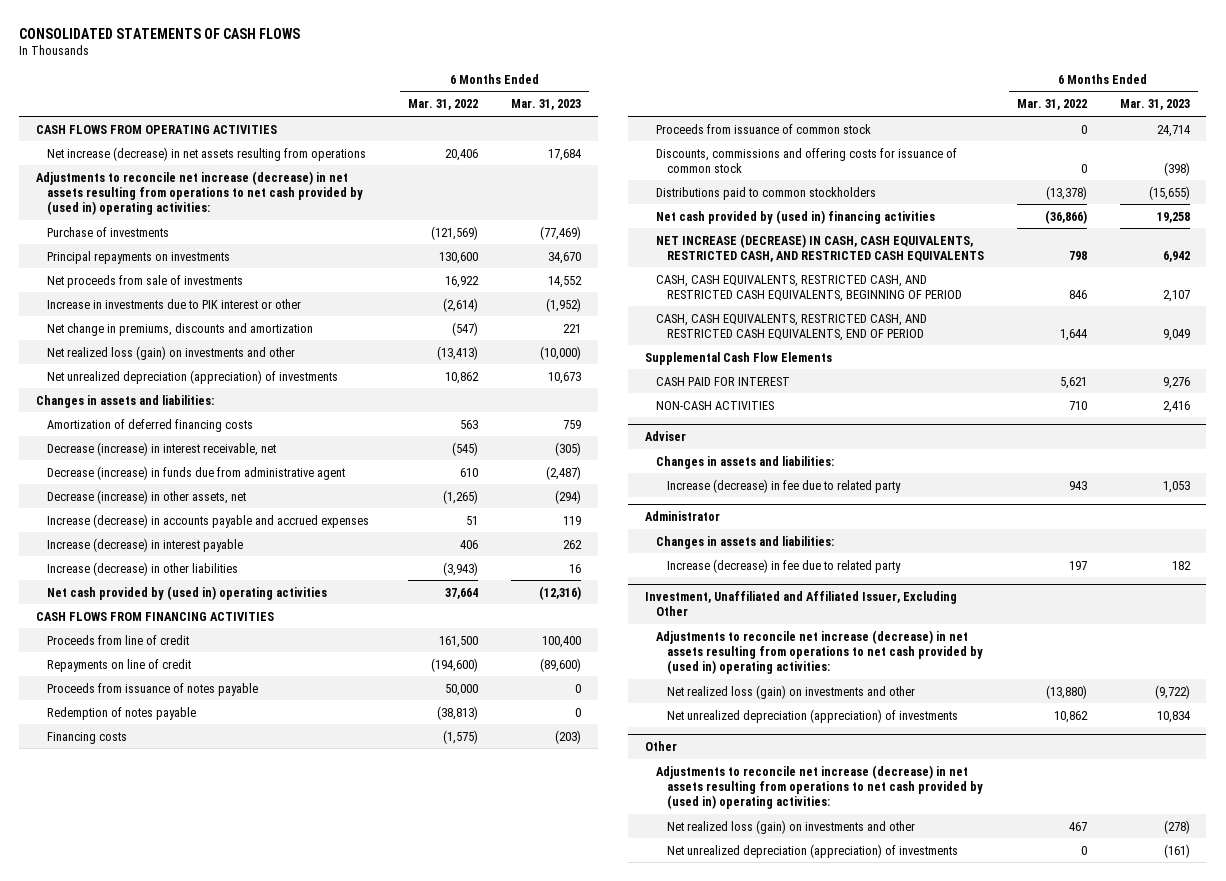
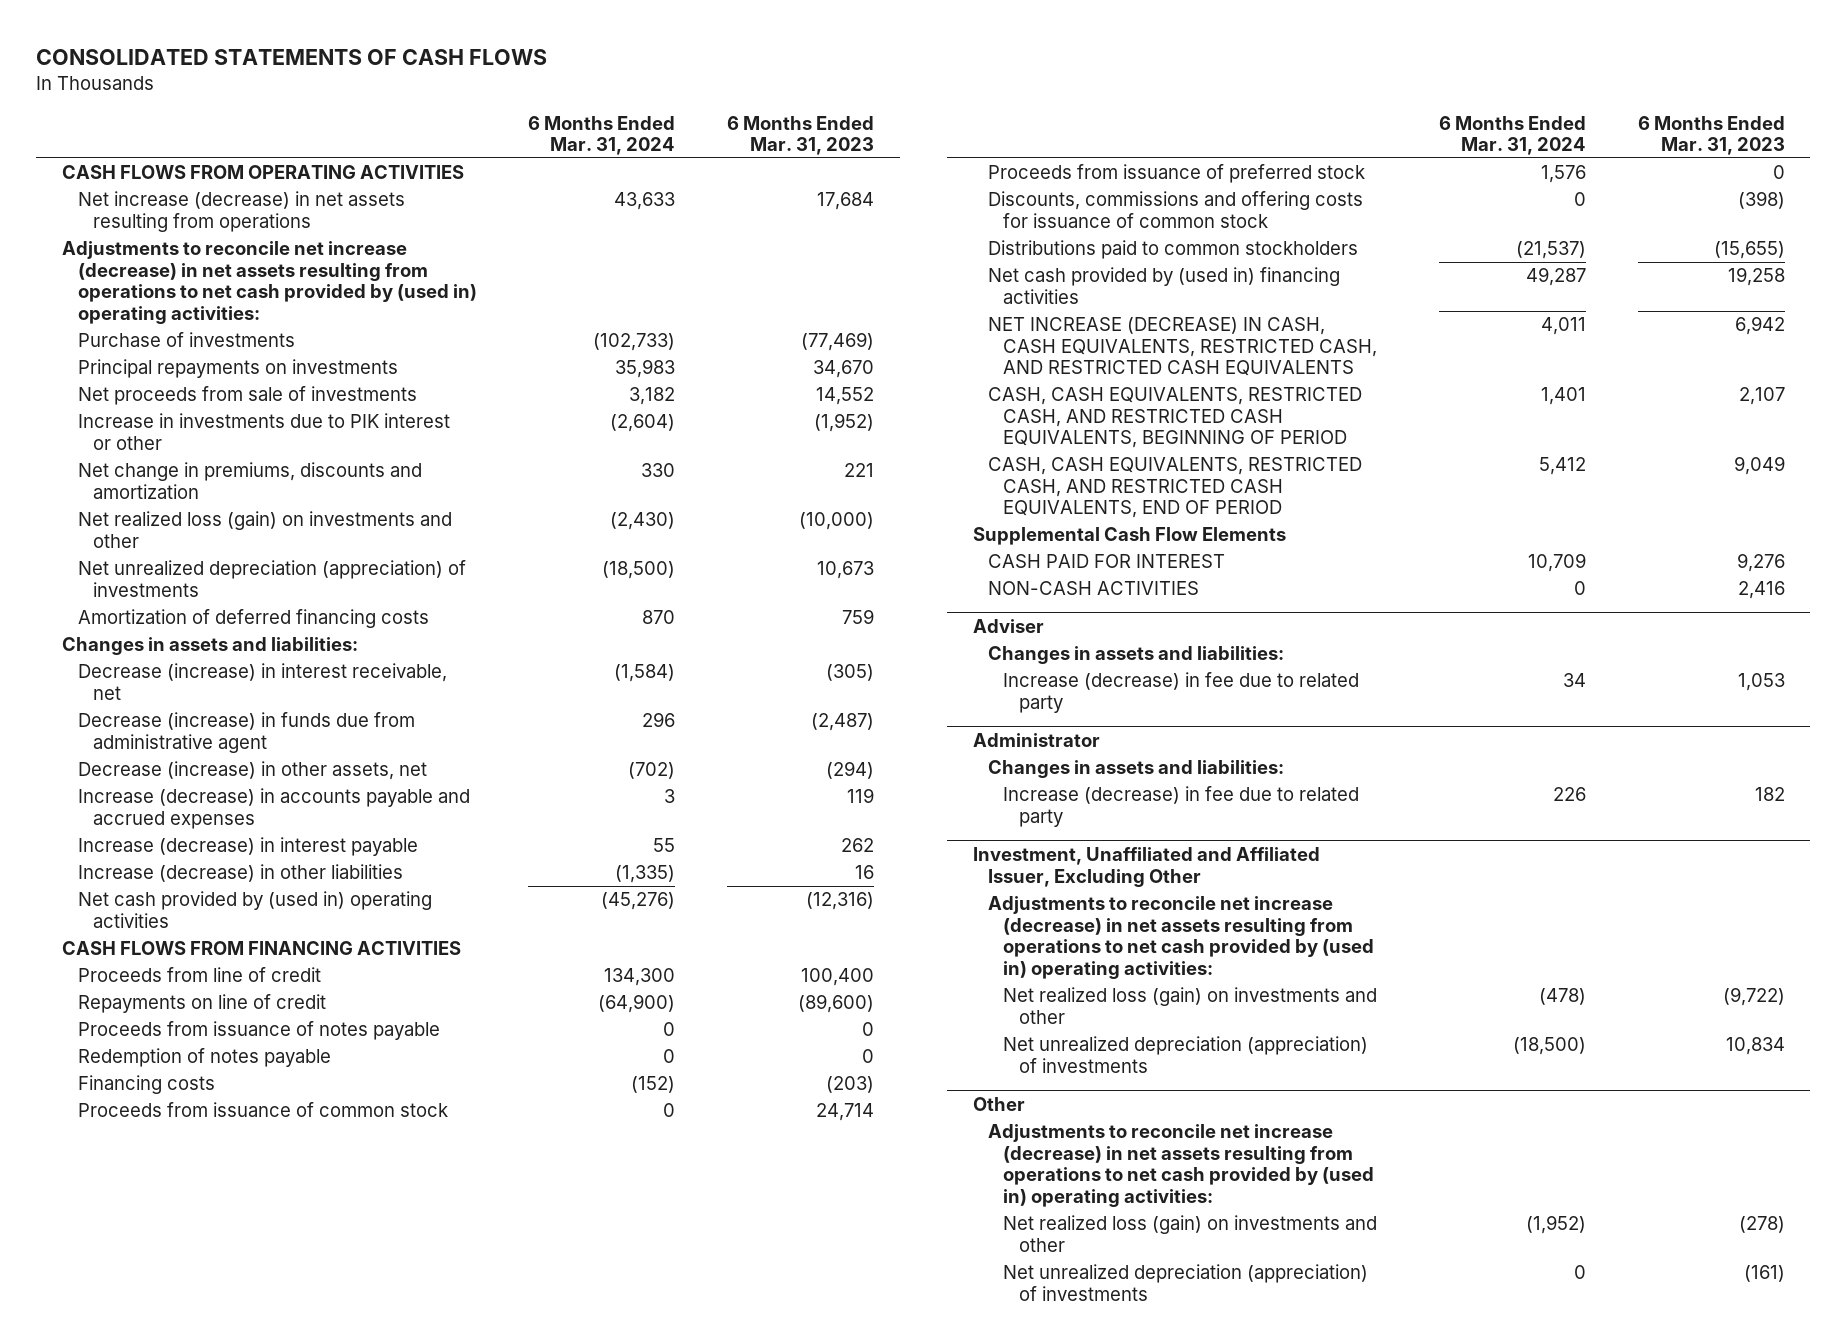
- | 6 Months Ended Mar. 31, 2022 | 6 Months Ended Mar. 31, 2023
+ | 6 Months Ended Mar. 31, 2024 | 6 Months Ended Mar. 31, 2023
moved down: Changes in assets and liabilities:
+ Proceeds from issuance of preferred stock | 1,576 | 0

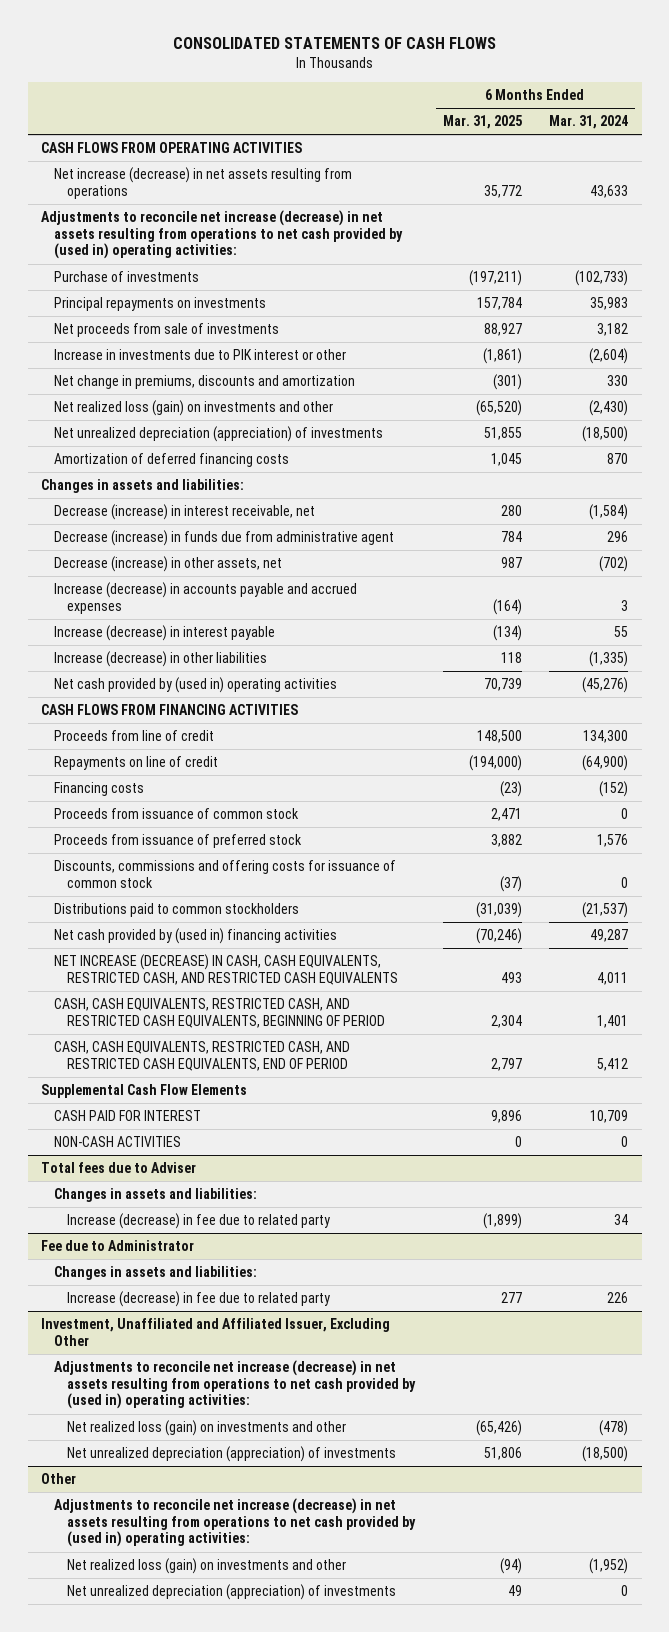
- | 6 Months Ended Mar. 31, 2024 | 6 Months Ended Mar. 31, 2023
+ | 6 Months Ended Mar. 31, 2025 | 6 Months Ended Mar. 31, 2024
- Proceeds from issuance of notes payable | 0 | 0
- Redemption of notes payable | 0 | 0
- Adviser
+ Total fees due to Adviser
- Administrator
+ Fee due to Administrator

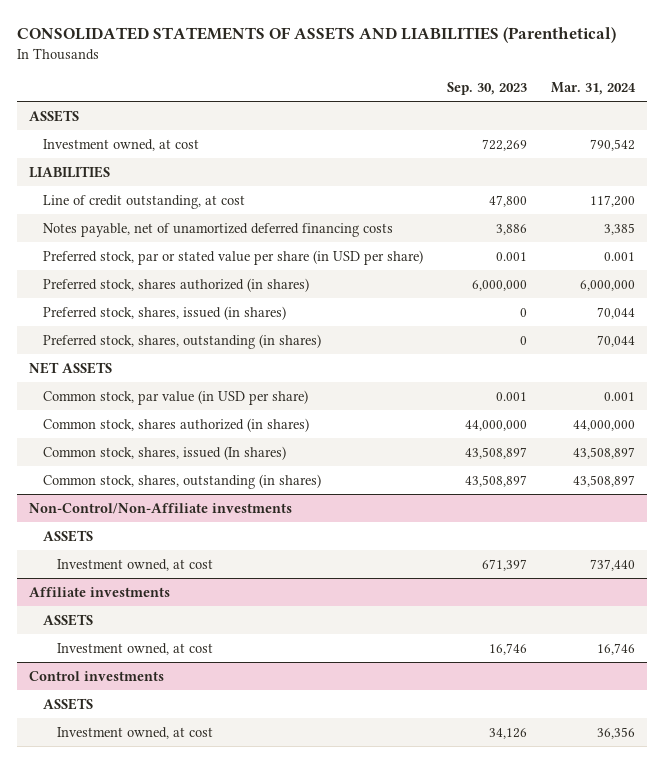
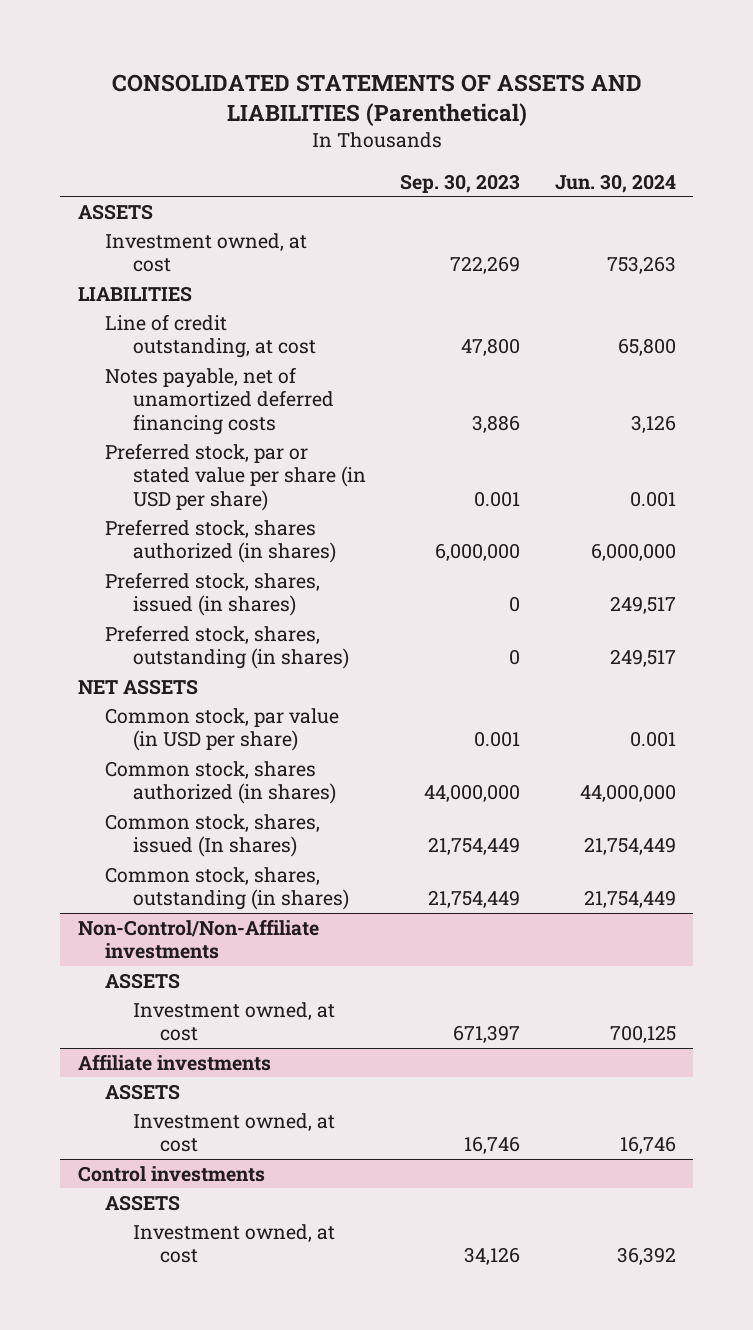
- | Sep. 30, 2023 | Mar. 31, 2024
+ | Sep. 30, 2023 | Jun. 30, 2024
- Common stock, shares, issued (In shares) | 43,508,897 | 43,508,897
- Common stock, shares, outstanding (in shares) | 43,508,897 | 43,508,897
+ Common stock, shares, issued (In shares) | 21,754,449 | 21,754,449
+ Common stock, shares, outstanding (in shares) | 21,754,449 | 21,754,449

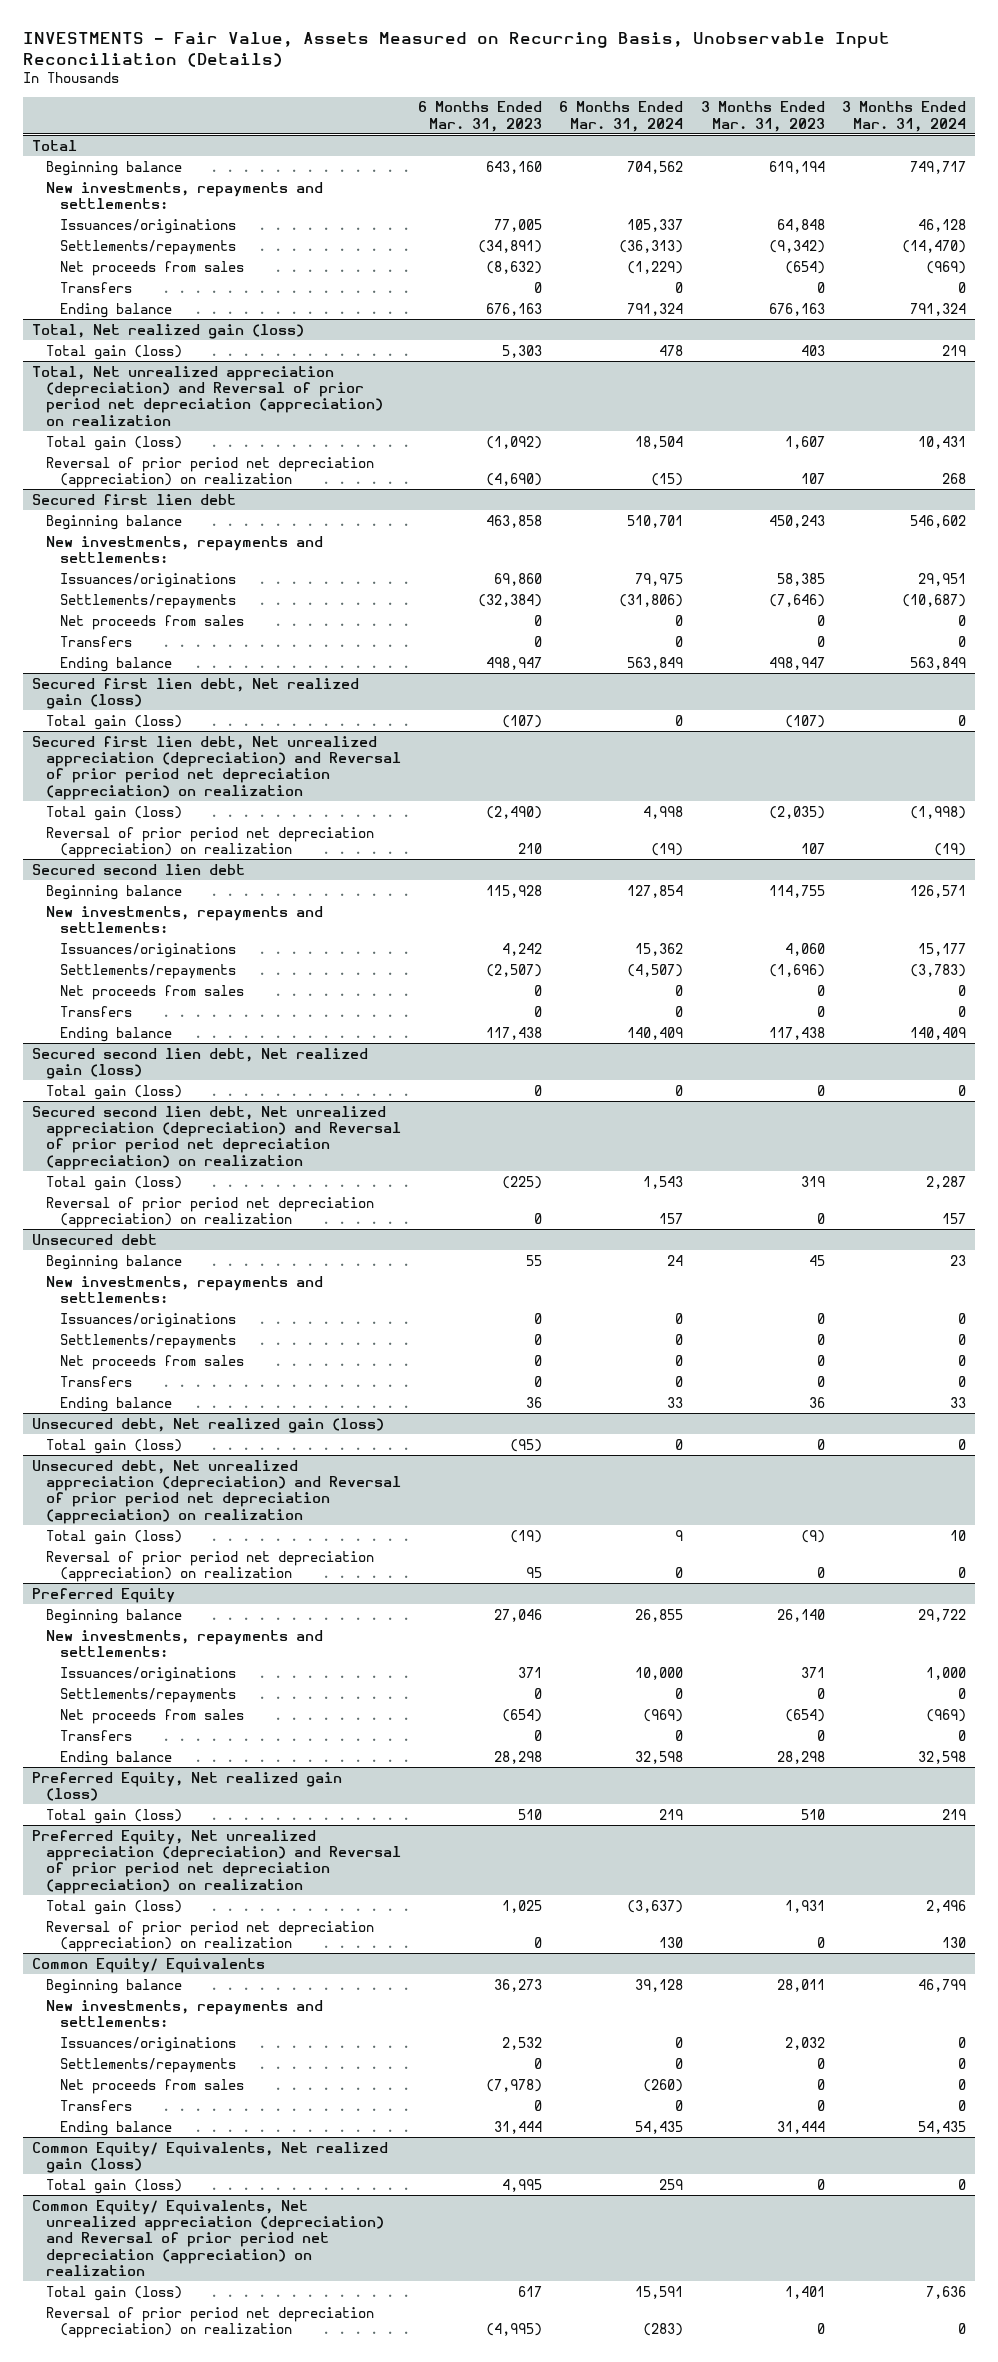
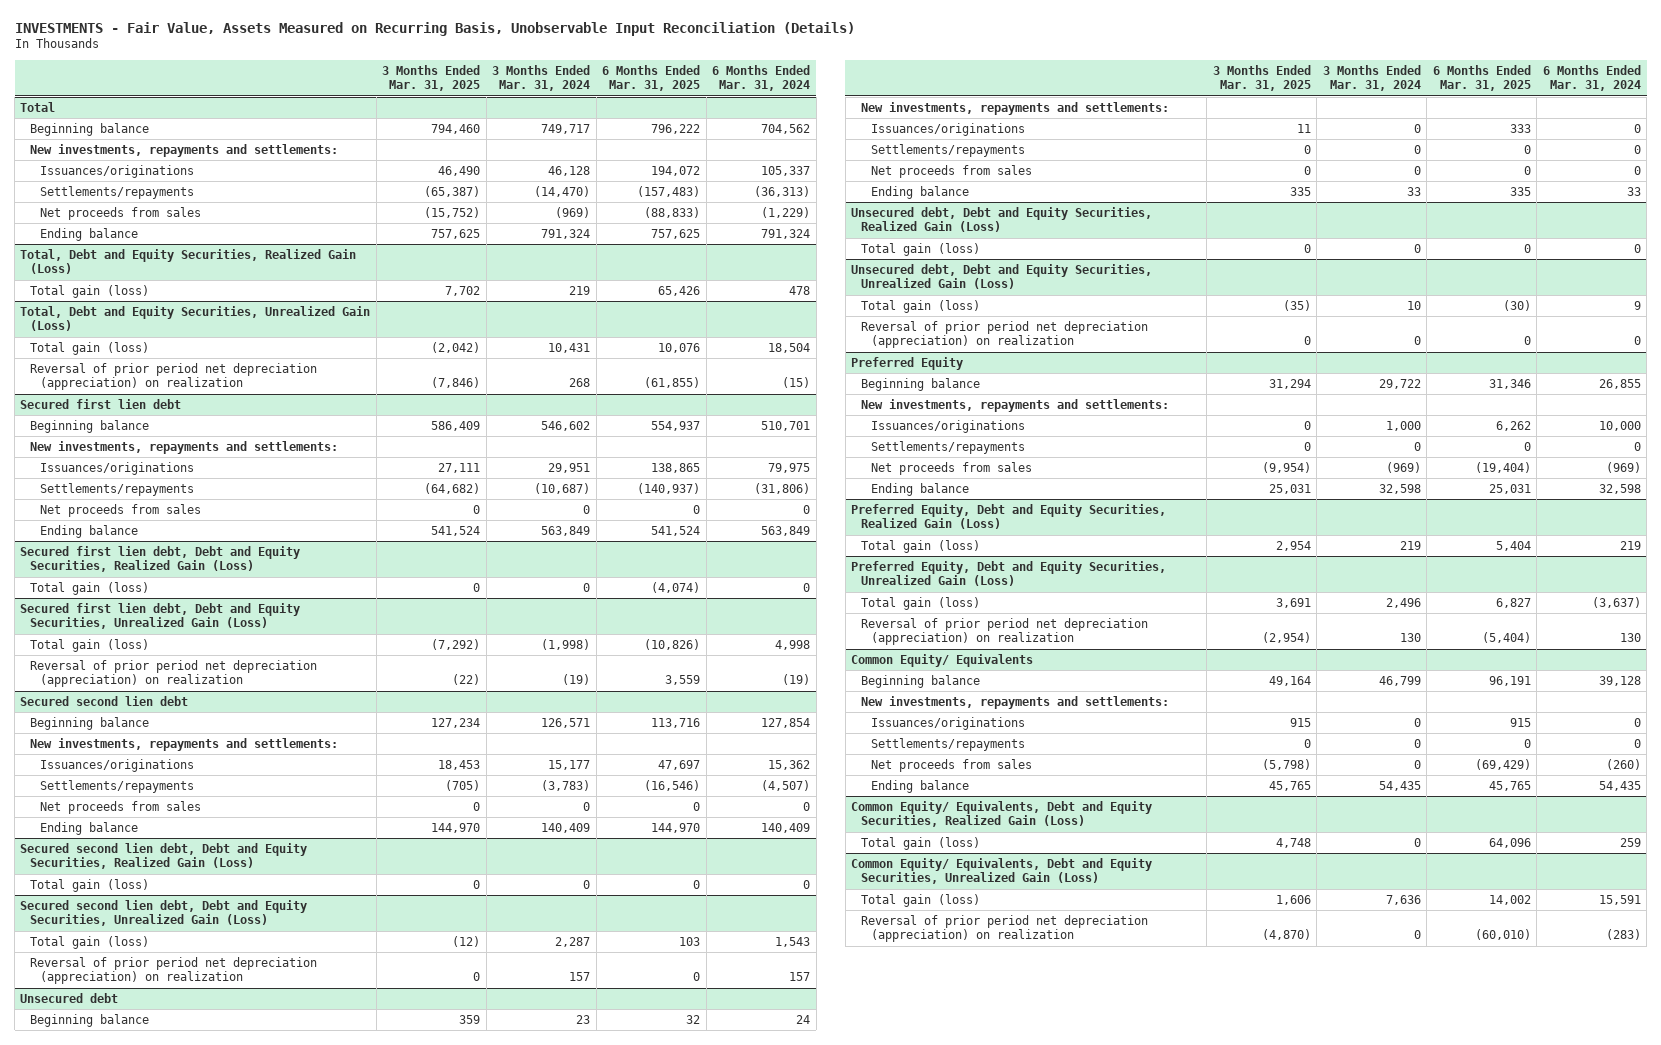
- | 6 Months Ended Mar. 31, 2023 | 6 Months Ended Mar. 31, 2024 | 3 Months Ended Mar. 31, 2023 | 3 Months Ended Mar. 31, 2024
+ | 3 Months Ended Mar. 31, 2025 | 3 Months Ended Mar. 31, 2024 | 6 Months Ended Mar. 31, 2025 | 6 Months Ended Mar. 31, 2024
@ Total
- Transfers | 0 | 0 | 0 | 0
- Total, Net realized gain (loss)
+ Total, Debt and Equity Securities, Realized Gain (Loss)
- Total, Net unrealized appreciation (depreciation) and Reversal of prior period net depreciation (appreciation) on realization
+ Total, Debt and Equity Securities, Unrealized Gain (Loss)
@ Secured first lien debt
- Transfers | 0 | 0 | 0 | 0
- Secured first lien debt, Net realized gain (loss)
+ Secured first lien debt, Debt and Equity Securities, Realized Gain (Loss)
- Secured first lien debt, Net unrealized appreciation (depreciation) and Reversal of prior period net depreciation (appreciation) on realization
+ Secured first lien debt, Debt and Equity Securities, Unrealized Gain (Loss)
@ Secured second lien debt
- Transfers | 0 | 0 | 0 | 0
- Secured second lien debt, Net realized gain (loss)
+ Secured second lien debt, Debt and Equity Securities, Realized Gain (Loss)
- Secured second lien debt, Net unrealized appreciation (depreciation) and Reversal of prior period net depreciation (appreciation) on realization
+ Secured second lien debt, Debt and Equity Securities, Unrealized Gain (Loss)
@ Unsecured debt
- Transfers | 0 | 0 | 0 | 0
- Unsecured debt, Net realized gain (loss)
+ Unsecured debt, Debt and Equity Securities, Realized Gain (Loss)
- Unsecured debt, Net unrealized appreciation (depreciation) and Reversal of prior period net depreciation (appreciation) on realization
+ Unsecured debt, Debt and Equity Securities, Unrealized Gain (Loss)
@ Preferred Equity
- Transfers | 0 | 0 | 0 | 0
- Preferred Equity, Net realized gain (loss)
+ Preferred Equity, Debt and Equity Securities, Realized Gain (Loss)
- Preferred Equity, Net unrealized appreciation (depreciation) and Reversal of prior period net depreciation (appreciation) on realization
+ Preferred Equity, Debt and Equity Securities, Unrealized Gain (Loss)
@ Common Equity/ Equivalents
- Transfers | 0 | 0 | 0 | 0
- Common Equity/ Equivalents, Net realized gain (loss)
+ Common Equity/ Equivalents, Debt and Equity Securities, Realized Gain (Loss)
- Common Equity/ Equivalents, Net unrealized appreciation (depreciation) and Reversal of prior period net depreciation (appreciation) on realization
+ Common Equity/ Equivalents, Debt and Equity Securities, Unrealized Gain (Loss)

